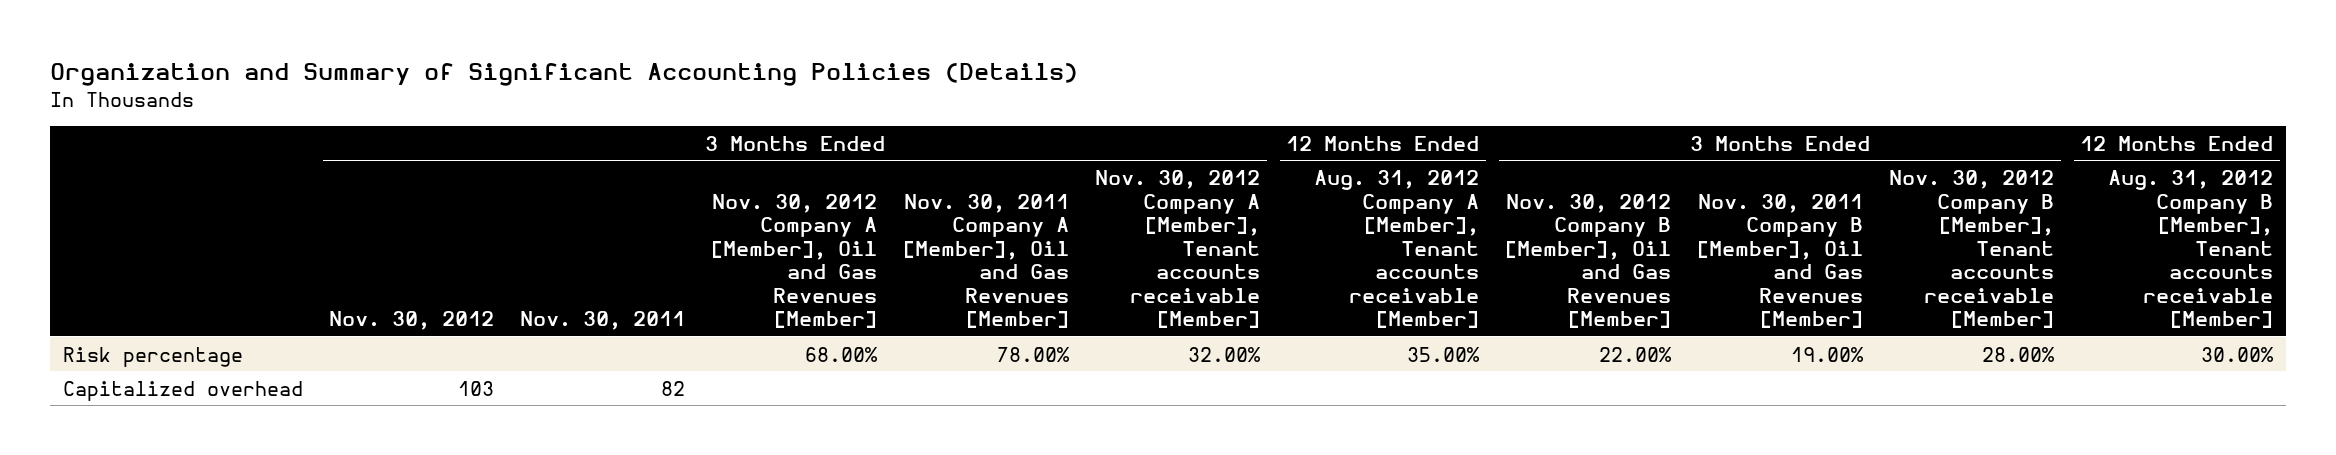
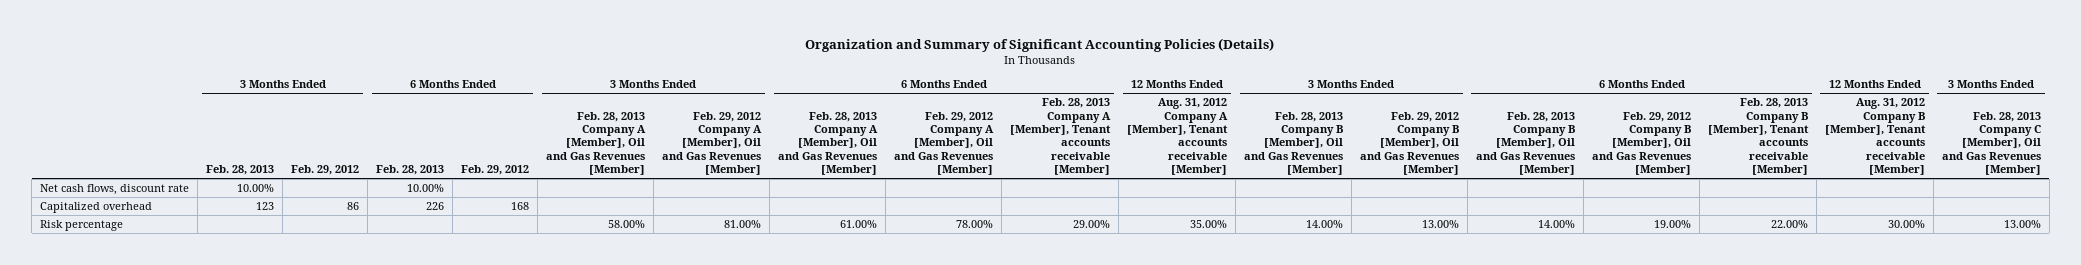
- | 3 Months Ended Nov. 30, 2012 | 3 Months Ended Nov. 30, 2011 | 3 Months Ended Nov. 30, 2012 Company A [Member], Oil and Gas Revenues [Member] | 3 Months Ended Nov. 30, 2011 Company A [Member], Oil and Gas Revenues [Member] | 3 Months Ended Nov. 30, 2012 Company A [Member], Tenant accounts receivable [Member] | 12 Months Ended Aug. 31, 2012 Company A [Member], Tenant accounts receivable [Member] | 3 Months Ended Nov. 30, 2012 Company B [Member], Oil and Gas Revenues [Member] | 3 Months Ended Nov. 30, 2011 Company B [Member], Oil and Gas Revenues [Member] | 3 Months Ended Nov. 30, 2012 Company B [Member], Tenant accounts receivable [Member] | 12 Months Ended Aug. 31, 2012 Company B [Member], Tenant accounts receivable [Member]
+ | 3 Months Ended Feb. 28, 2013 | 3 Months Ended Feb. 29, 2012 | 6 Months Ended Feb. 28, 2013 | 6 Months Ended Feb. 29, 2012 | 3 Months Ended Feb. 28, 2013 Company A [Member], Oil and Gas Revenues [Member] | 3 Months Ended Feb. 29, 2012 Company A [Member], Oil and Gas Revenues [Member] | 6 Months Ended Feb. 28, 2013 Company A [Member], Oil and Gas Revenues [Member] | 6 Months Ended Feb. 29, 2012 Company A [Member], Oil and Gas Revenues [Member] | 6 Months Ended Feb. 28, 2013 Company A [Member], Tenant accounts receivable [Member] | 12 Months Ended Aug. 31, 2012 Company A [Member], Tenant accounts receivable [Member] | 3 Months Ended Feb. 28, 2013 Company B [Member], Oil and Gas Revenues [Member] | 3 Months Ended Feb. 29, 2012 Company B [Member], Oil and Gas Revenues [Member] | 6 Months Ended Feb. 28, 2013 Company B [Member], Oil and Gas Revenues [Member] | 6 Months Ended Feb. 29, 2012 Company B [Member], Oil and Gas Revenues [Member] | 6 Months Ended Feb. 28, 2013 Company B [Member], Tenant accounts receivable [Member] | 12 Months Ended Aug. 31, 2012 Company B [Member], Tenant accounts receivable [Member] | 3 Months Ended Feb. 28, 2013 Company C [Member], Oil and Gas Revenues [Member]
+ Net cash flows, discount rate | 10.00% | | 10.00% | | | | | | | | | | | | | |
moved down: Risk percentage | | | | | 58.00% | 81.00% | 61.00% | 78.00% | 29.00% | 35.00% | 14.00% | 13.00% | 14.00% | 19.00% | 22.00% | 30.00% | 13.00%

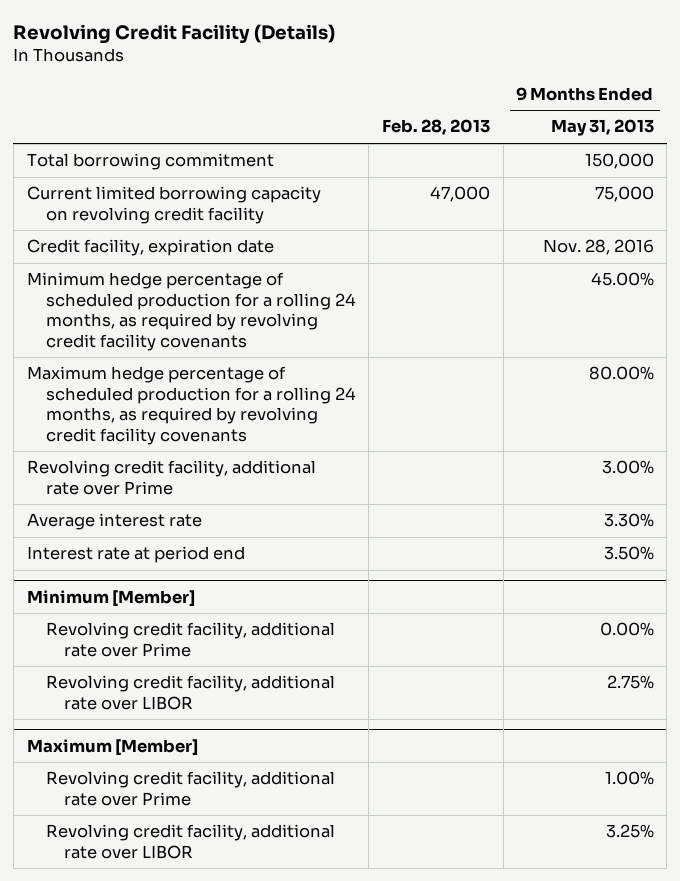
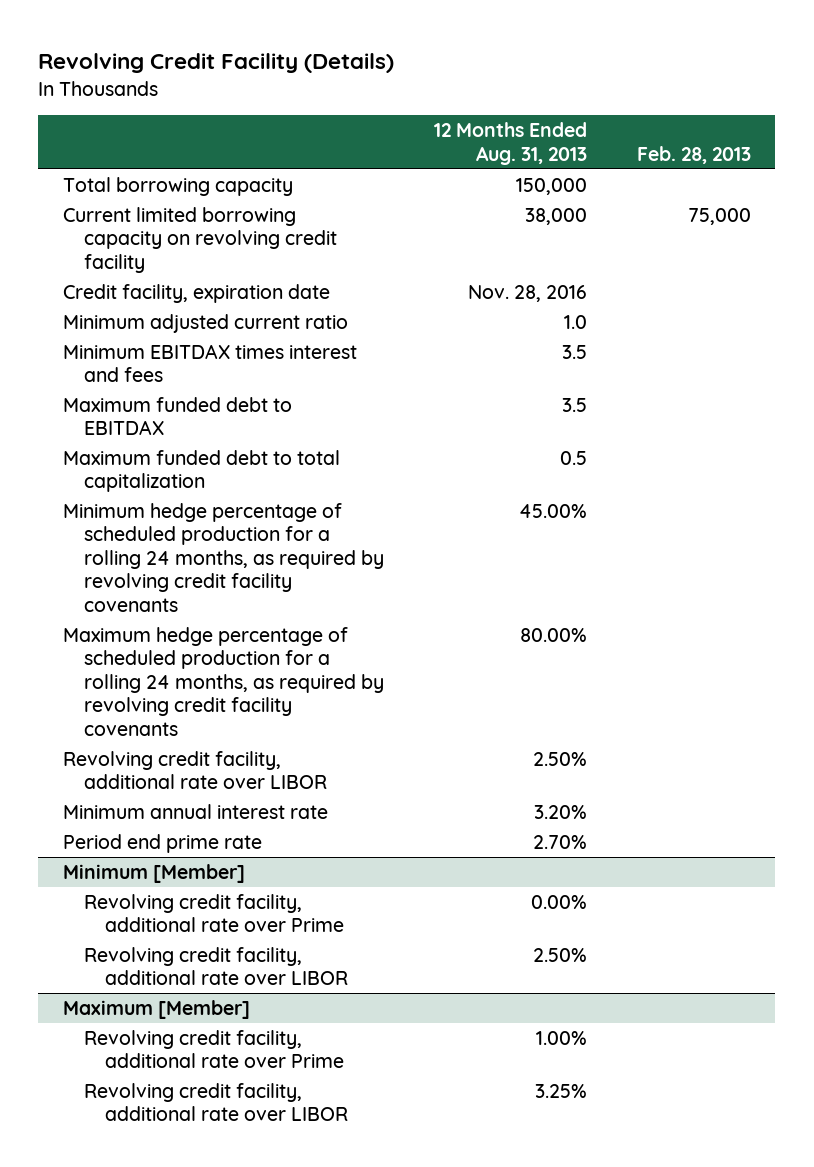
- | Feb. 28, 2013 | 9 Months Ended May 31, 2013
+ | 12 Months Ended Aug. 31, 2013 | Feb. 28, 2013
- Total borrowing commitment | | 150,000
- Current limited borrowing capacity on revolving credit facility | 47,000 | 75,000
+ Total borrowing capacity | 150,000 |
+ Current limited borrowing capacity on revolving credit facility | 38,000 | 75,000
+ Minimum adjusted current ratio | 1.0 |
+ Minimum EBITDAX times interest and fees | 3.5 |
+ Maximum funded debt to EBITDAX | 3.5 |
+ Maximum funded debt to total capitalization | 0.5 |
- Revolving credit facility, additional rate over Prime | | 3.00%
- Average interest rate | | 3.30%
- Interest rate at period end | | 3.50%
+ Revolving credit facility, additional rate over LIBOR | 2.50% |
+ Minimum annual interest rate | 3.20% |
+ Period end prime rate | 2.70% |

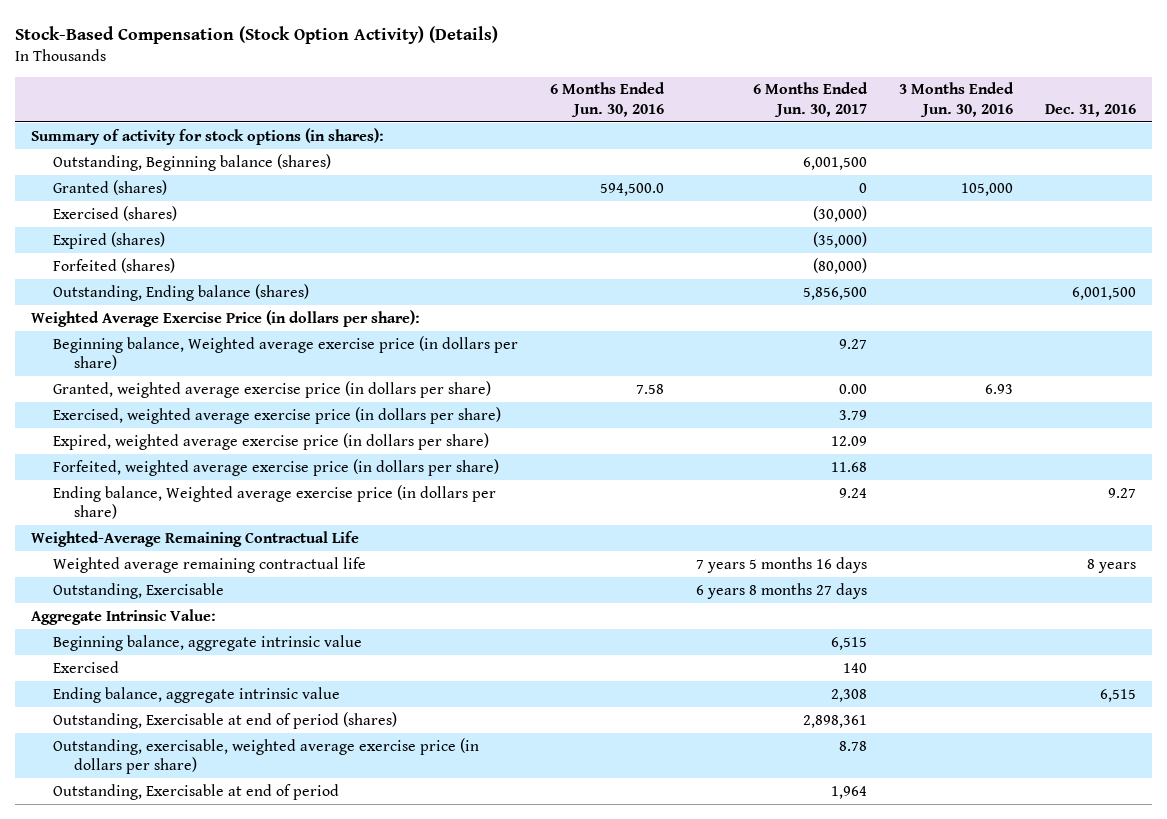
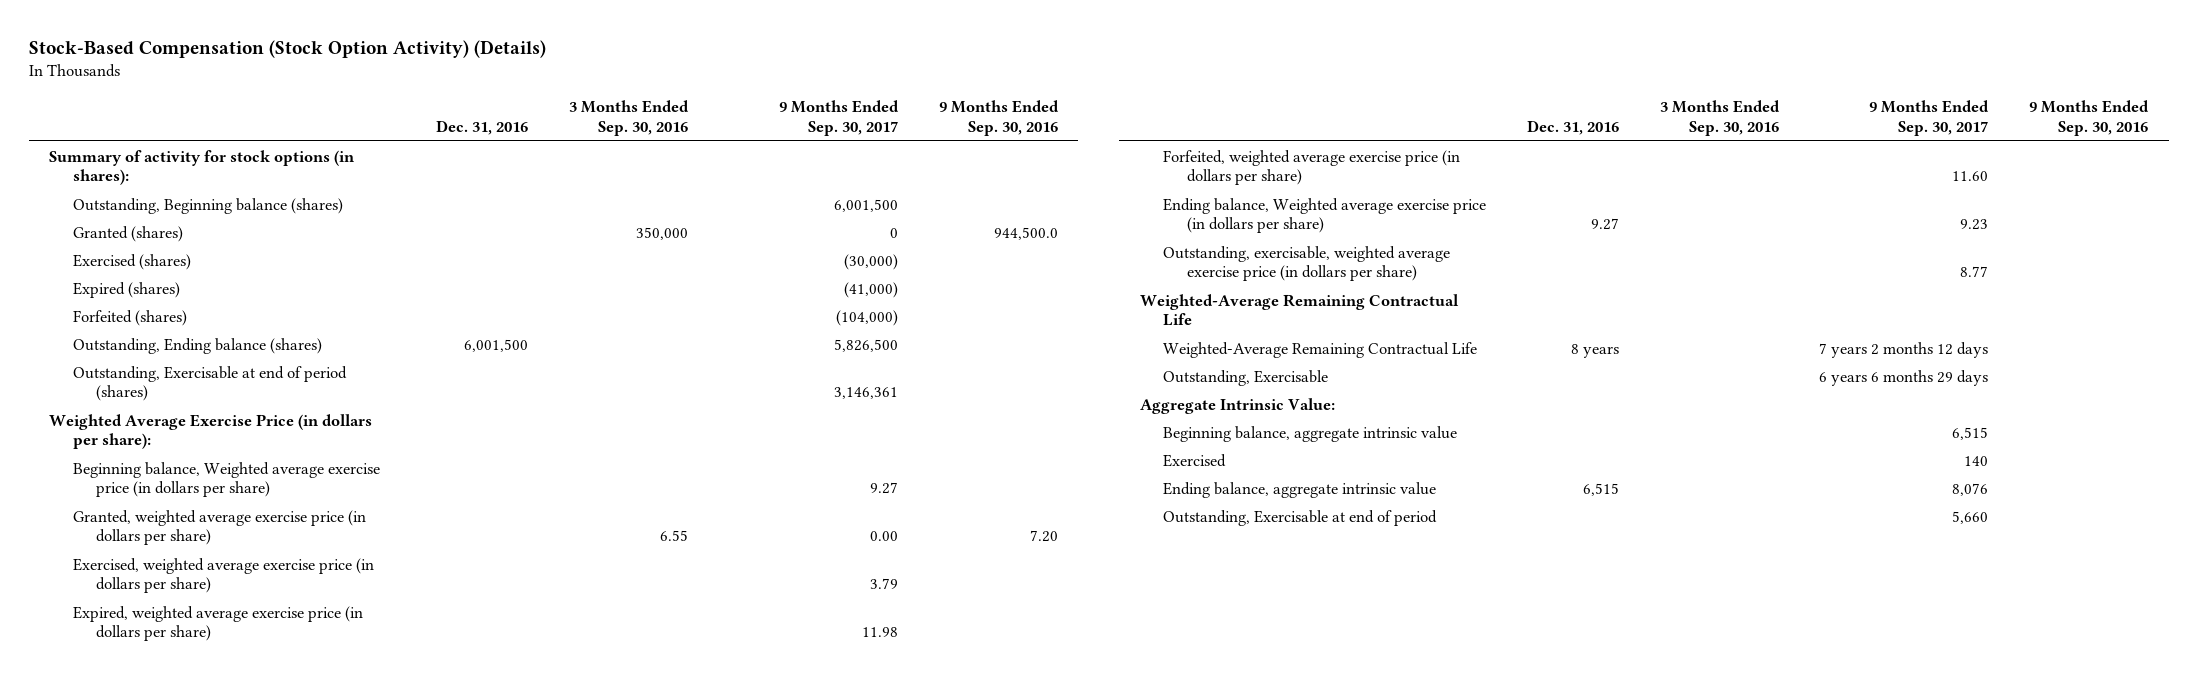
- | 6 Months Ended Jun. 30, 2016 | 6 Months Ended Jun. 30, 2017 | 3 Months Ended Jun. 30, 2016 | Dec. 31, 2016
+ | Dec. 31, 2016 | 3 Months Ended Sep. 30, 2016 | 9 Months Ended Sep. 30, 2017 | 9 Months Ended Sep. 30, 2016
moved up: Outstanding, Exercisable at end of period (shares) | | | 3,146,361 |
moved up: Outstanding, exercisable, weighted average exercise price (in dollars per share) | | | 8.77 |
- Weighted average remaining contractual life | | 7 years 5 months 16 days | | 8 years
+ Weighted-Average Remaining Contractual Life | 8 years | | 7 years 2 months 12 days |

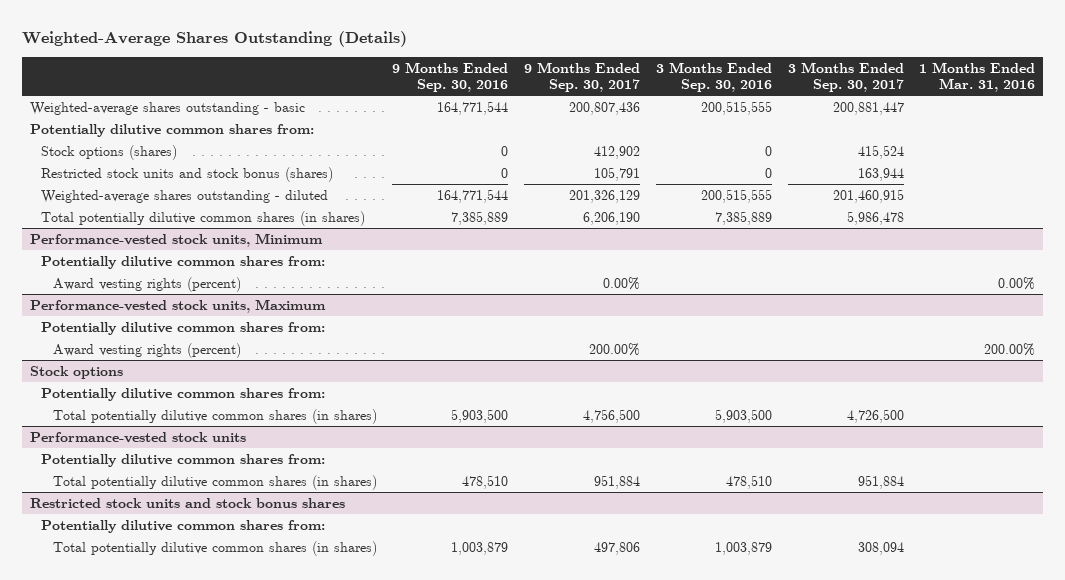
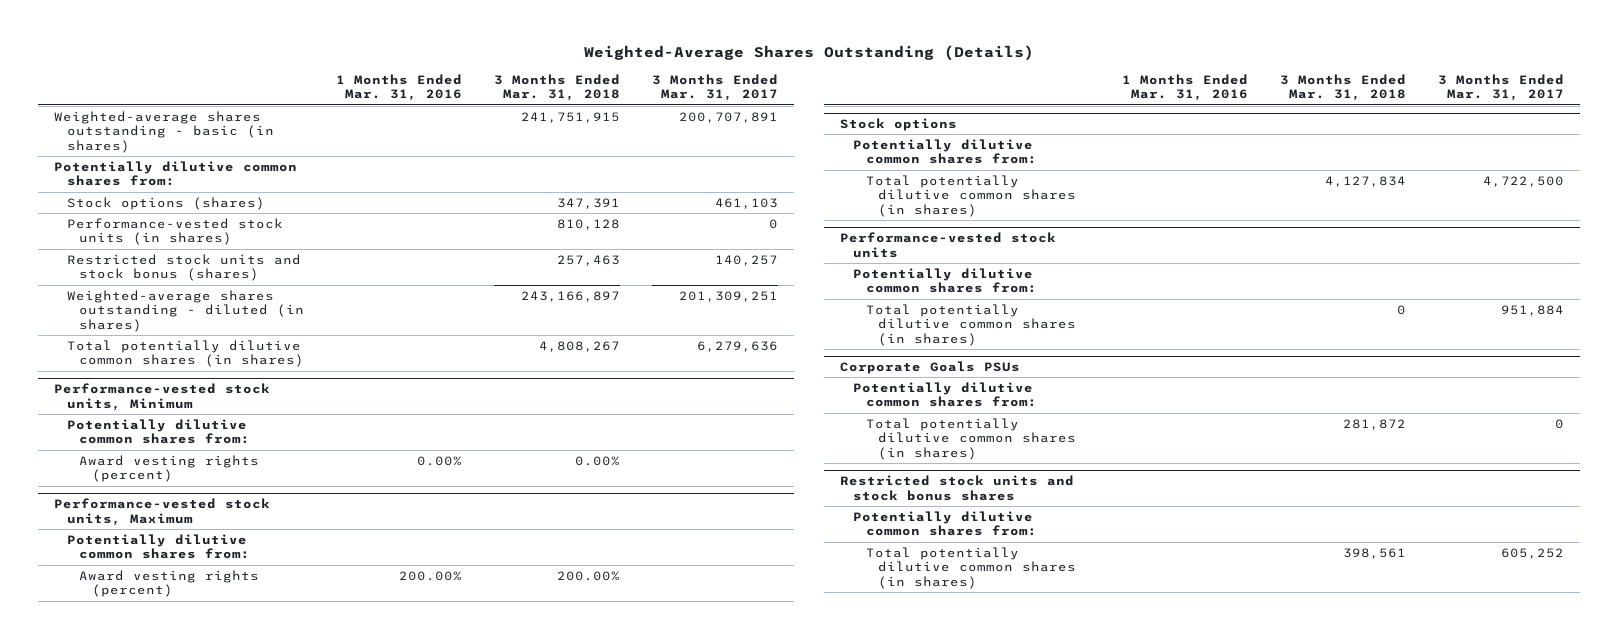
- | 9 Months Ended Sep. 30, 2016 | 9 Months Ended Sep. 30, 2017 | 3 Months Ended Sep. 30, 2016 | 3 Months Ended Sep. 30, 2017 | 1 Months Ended Mar. 31, 2016
+ | 1 Months Ended Mar. 31, 2016 | 3 Months Ended Mar. 31, 2018 | 3 Months Ended Mar. 31, 2017
- Weighted-average shares outstanding - basic | 164,771,544 | 200,807,436 | 200,515,555 | 200,881,447 |
+ Weighted-average shares outstanding - basic (in shares) | | 241,751,915 | 200,707,891
+ Performance-vested stock units (in shares) | | 810,128 | 0
- Weighted-average shares outstanding - diluted | 164,771,544 | 201,326,129 | 200,515,555 | 201,460,915 |
+ Weighted-average shares outstanding - diluted (in shares) | | 243,166,897 | 201,309,251
+ Corporate Goals PSUs
+ Potentially dilutive common shares from:
+ Total potentially dilutive common shares (in shares) | | 281,872 | 0

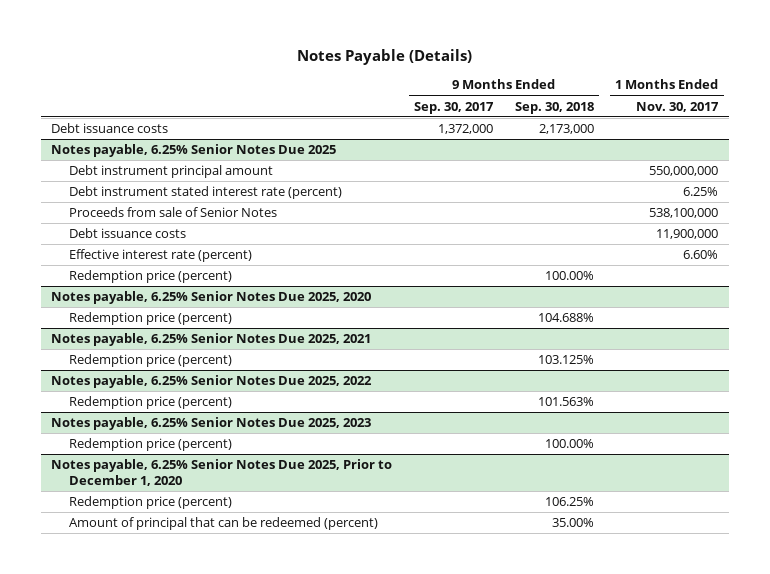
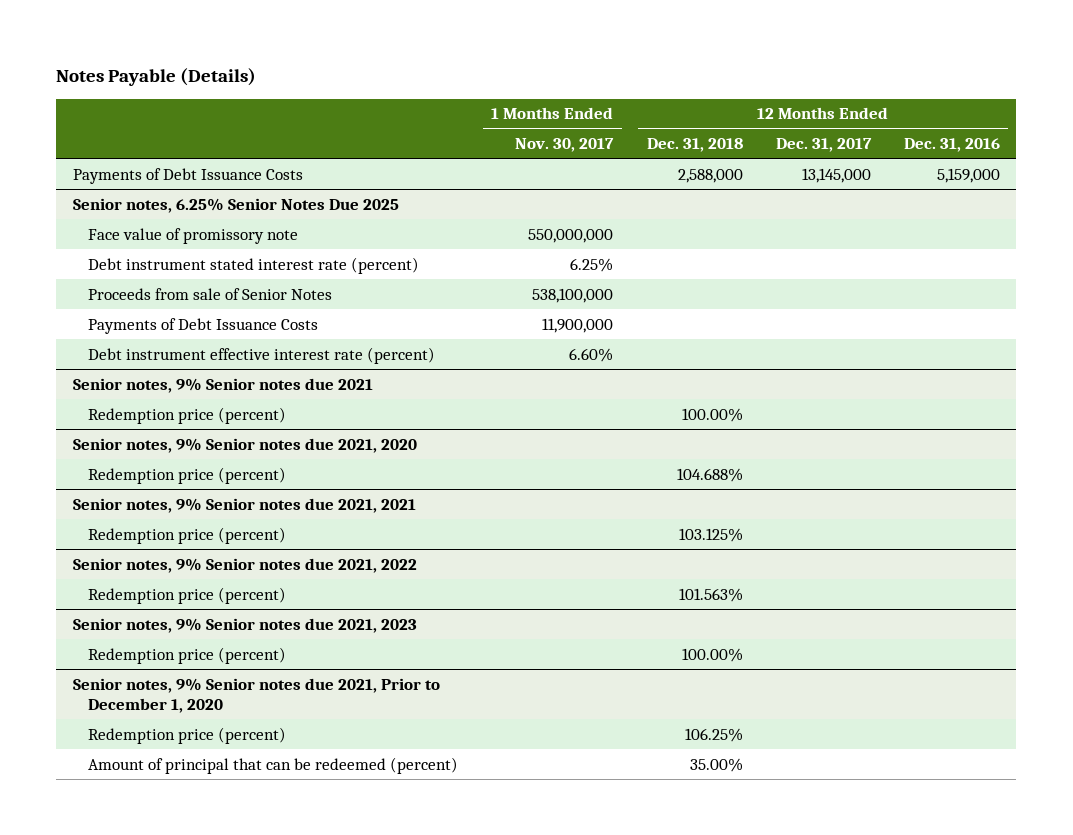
- | 9 Months Ended Sep. 30, 2017 | 9 Months Ended Sep. 30, 2018 | 1 Months Ended Nov. 30, 2017
+ | 1 Months Ended Nov. 30, 2017 | 12 Months Ended Dec. 31, 2018 | 12 Months Ended Dec. 31, 2017 | 12 Months Ended Dec. 31, 2016
- Debt issuance costs | 1,372,000 | 2,173,000 |
- Notes payable, 6.25% Senior Notes Due 2025
- Debt instrument principal amount | | | 550,000,000
+ Payments of Debt Issuance Costs | | 2,588,000 | 13,145,000 | 5,159,000
+ Senior notes, 6.25% Senior Notes Due 2025
+ Face value of promissory note | 550,000,000 | | |
- Debt issuance costs | | | 11,900,000
- Effective interest rate (percent) | | | 6.60%
- Redemption price (percent) | | 100.00% |
- Notes payable, 6.25% Senior Notes Due 2025, 2020
- Redemption price (percent) | | 104.688% |
- Notes payable, 6.25% Senior Notes Due 2025, 2021
- Redemption price (percent) | | 103.125% |
- Notes payable, 6.25% Senior Notes Due 2025, 2022
- Redemption price (percent) | | 101.563% |
- Notes payable, 6.25% Senior Notes Due 2025, 2023
- Redemption price (percent) | | 100.00% |
- Notes payable, 6.25% Senior Notes Due 2025, Prior to December 1, 2020
+ Payments of Debt Issuance Costs | 11,900,000 | | |
+ Debt instrument effective interest rate (percent) | 6.60% | | |
+ Senior notes, 9% Senior notes due 2021
+ Redemption price (percent) | | 100.00% | |
+ Senior notes, 9% Senior notes due 2021, 2020
+ Redemption price (percent) | | 104.688% | |
+ Senior notes, 9% Senior notes due 2021, 2021
+ Redemption price (percent) | | 103.125% | |
+ Senior notes, 9% Senior notes due 2021, 2022
+ Redemption price (percent) | | 101.563% | |
+ Senior notes, 9% Senior notes due 2021, 2023
+ Redemption price (percent) | | 100.00% | |
+ Senior notes, 9% Senior notes due 2021, Prior to December 1, 2020

